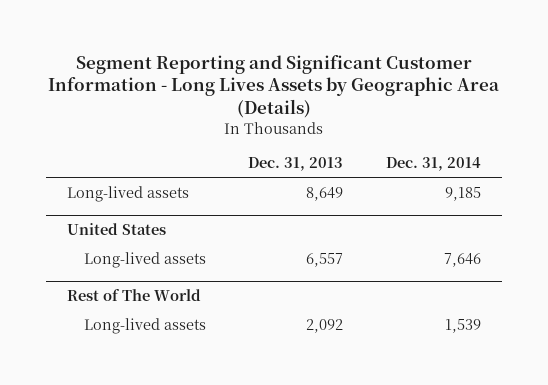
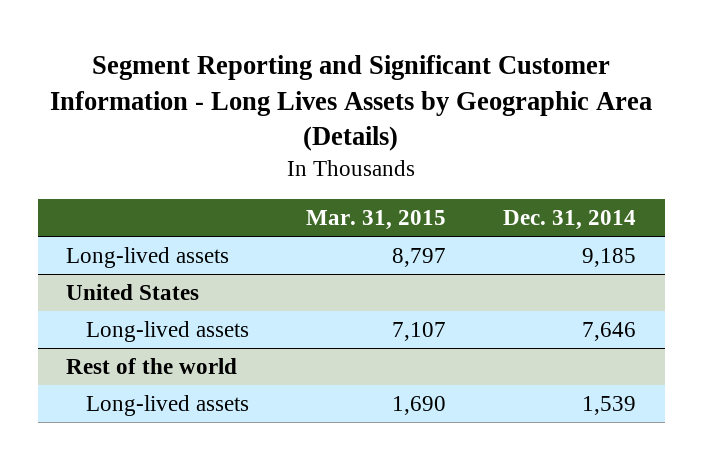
- | Dec. 31, 2013 | Dec. 31, 2014
+ | Mar. 31, 2015 | Dec. 31, 2014
- Rest of The World
+ Rest of the world

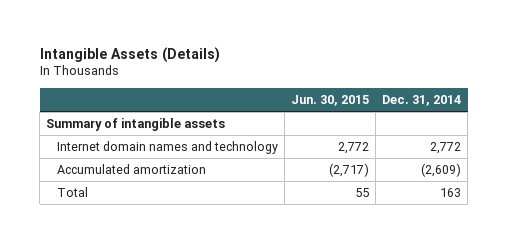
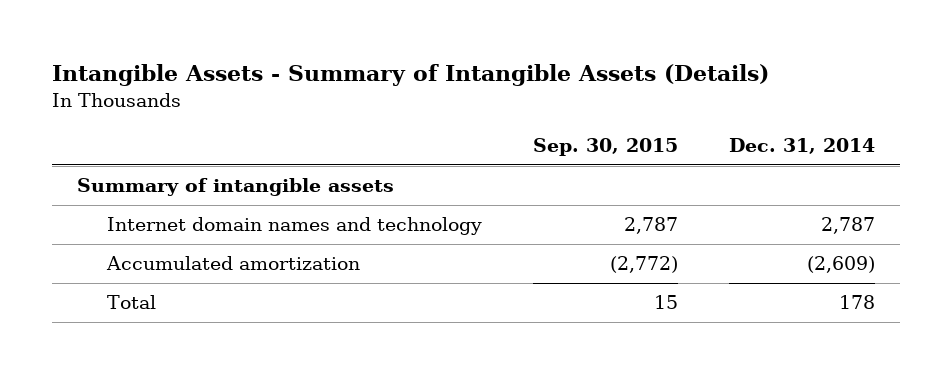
- Intangible Assets (Details)
+ Intangible Assets - Summary of Intangible Assets (Details)
- | Jun. 30, 2015 | Dec. 31, 2014
+ | Sep. 30, 2015 | Dec. 31, 2014
- Internet domain names and technology | 2,772 | 2,772
+ Internet domain names and technology | 2,787 | 2,787
- Total | 55 | 163
+ Total | 15 | 178

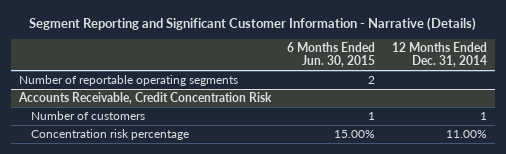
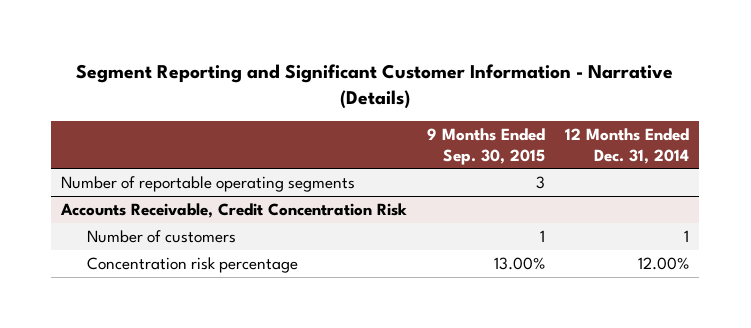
- | 6 Months Ended Jun. 30, 2015 | 12 Months Ended Dec. 31, 2014
+ | 9 Months Ended Sep. 30, 2015 | 12 Months Ended Dec. 31, 2014
@ Accounts Receivable, Credit Concentration Risk
- Concentration risk percentage | 15.00% | 11.00%
+ Concentration risk percentage | 13.00% | 12.00%

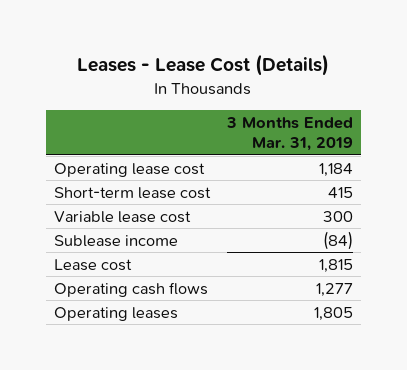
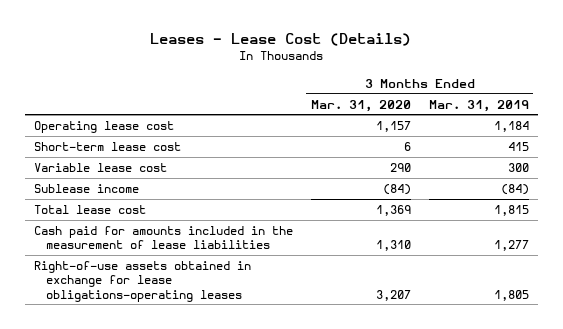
- | 3 Months Ended Mar. 31, 2019
+ | 3 Months Ended Mar. 31, 2020 | 3 Months Ended Mar. 31, 2019
- Lease cost | 1,815
- Operating cash flows | 1,277
- Operating leases | 1,805
+ Total lease cost | 1,369 | 1,815
+ Cash paid for amounts included in the measurement of lease liabilities | 1,310 | 1,277
+ Right-of-use assets obtained in exchange for lease obligations-operating leases | 3,207 | 1,805

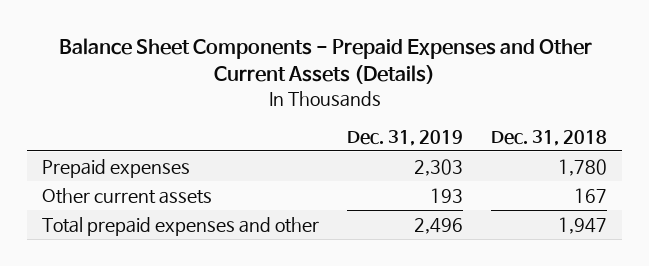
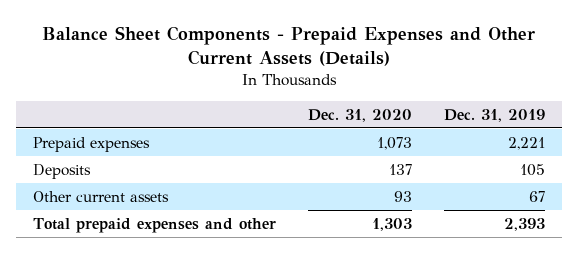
- | Dec. 31, 2019 | Dec. 31, 2018
+ | Dec. 31, 2020 | Dec. 31, 2019
- Prepaid expenses | 2,303 | 1,780
- Other current assets | 193 | 167
- Total prepaid expenses and other | 2,496 | 1,947
+ Prepaid expenses | 1,073 | 2,221
+ Deposits | 137 | 105
+ Other current assets | 93 | 67
+ Total prepaid expenses and other | 1,303 | 2,393

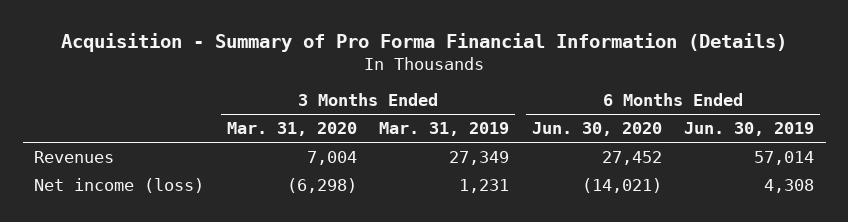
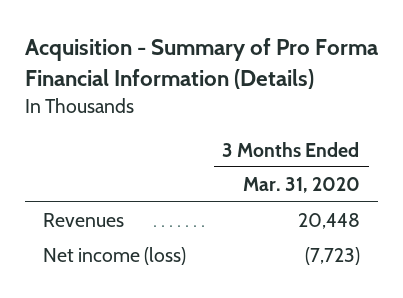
- | 3 Months Ended Mar. 31, 2020 | 3 Months Ended Mar. 31, 2019 | 6 Months Ended Jun. 30, 2020 | 6 Months Ended Jun. 30, 2019
+ | 3 Months Ended Mar. 31, 2020
- Revenues | 7,004 | 27,349 | 27,452 | 57,014
- Net income (loss) | (6,298) | 1,231 | (14,021) | 4,308
+ Revenues | 20,448
+ Net income (loss) | (7,723)

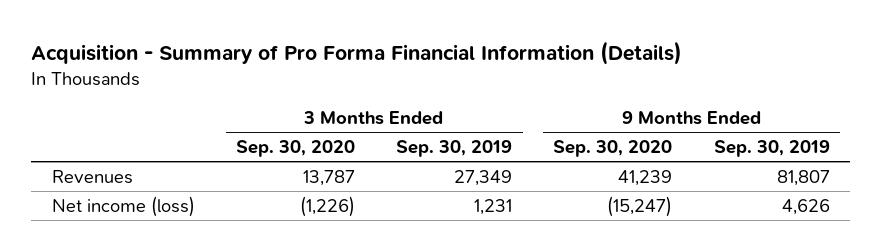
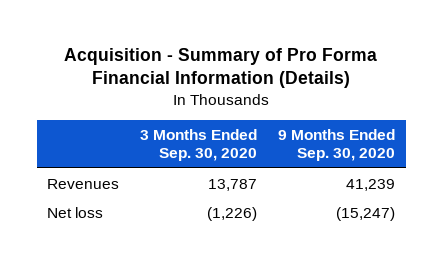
- | 3 Months Ended Sep. 30, 2020 | 3 Months Ended Sep. 30, 2019 | 9 Months Ended Sep. 30, 2020 | 9 Months Ended Sep. 30, 2019
+ | 3 Months Ended Sep. 30, 2020 | 9 Months Ended Sep. 30, 2020
- Net income (loss) | (1,226) | 1,231 | (15,247) | 4,626
+ Net loss | (1,226) | (15,247)

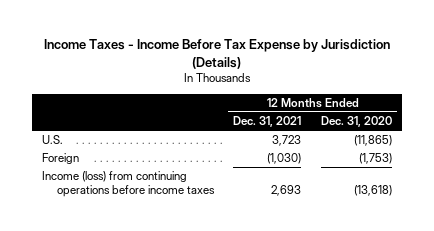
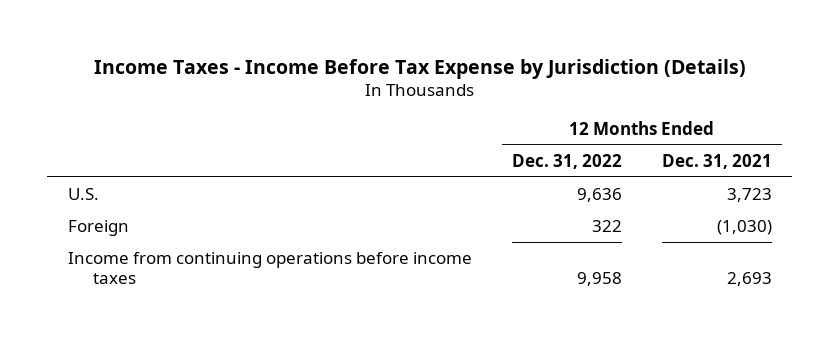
- | 12 Months Ended Dec. 31, 2021 | 12 Months Ended Dec. 31, 2020
+ | 12 Months Ended Dec. 31, 2022 | 12 Months Ended Dec. 31, 2021
- Income (loss) from continuing operations before income taxes | 2,693 | (13,618)
+ Income from continuing operations before income taxes | 9,958 | 2,693

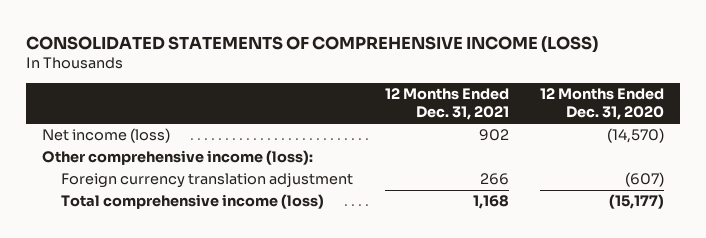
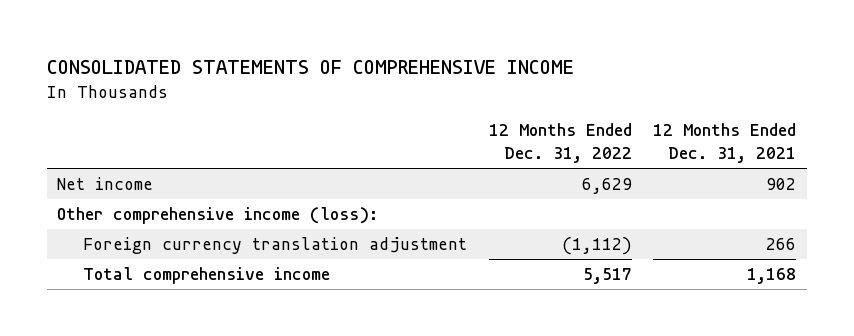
- CONSOLIDATED STATEMENTS OF COMPREHENSIVE INCOME (LOSS)
+ CONSOLIDATED STATEMENTS OF COMPREHENSIVE INCOME
- | 12 Months Ended Dec. 31, 2021 | 12 Months Ended Dec. 31, 2020
+ | 12 Months Ended Dec. 31, 2022 | 12 Months Ended Dec. 31, 2021
- Net income (loss) | 902 | (14,570)
+ Net income | 6,629 | 902
- Total comprehensive income (loss) | 1,168 | (15,177)
+ Total comprehensive income | 5,517 | 1,168

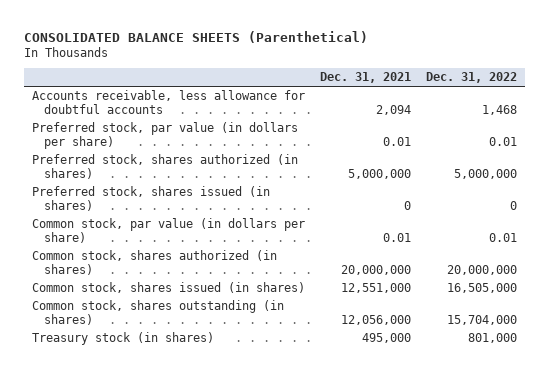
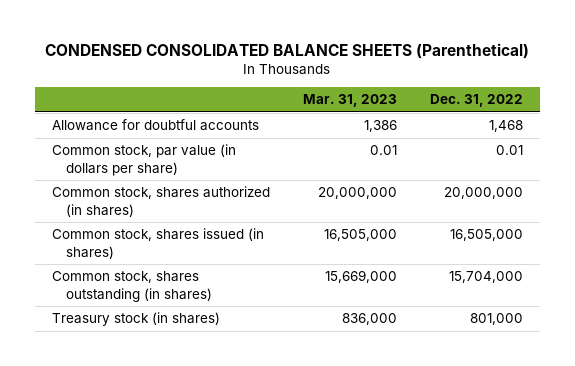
- CONSOLIDATED BALANCE SHEETS (Parenthetical)
+ CONDENSED CONSOLIDATED BALANCE SHEETS (Parenthetical)
- | Dec. 31, 2021 | Dec. 31, 2022
+ | Mar. 31, 2023 | Dec. 31, 2022
- Accounts receivable, less allowance for doubtful accounts | 2,094 | 1,468
- Preferred stock, par value (in dollars per share) | 0.01 | 0.01
- Preferred stock, shares authorized (in shares) | 5,000,000 | 5,000,000
- Preferred stock, shares issued (in shares) | 0 | 0
+ Allowance for doubtful accounts | 1,386 | 1,468

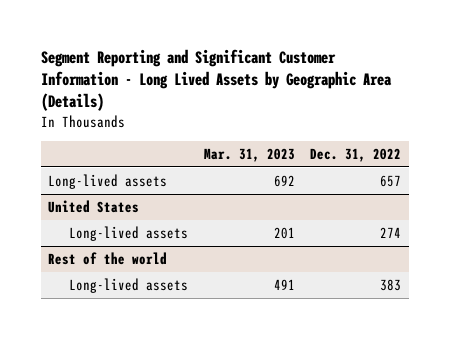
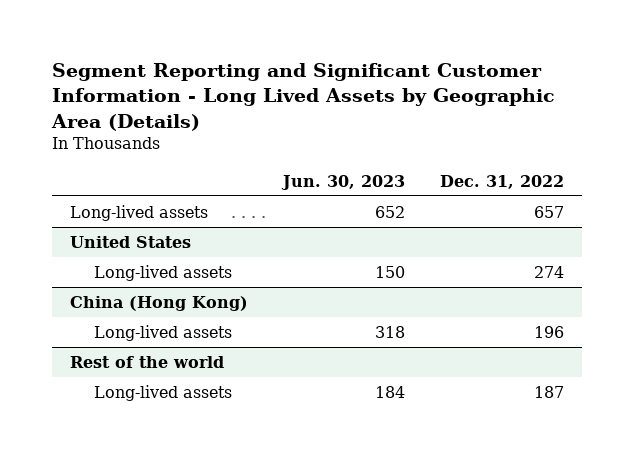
- | Mar. 31, 2023 | Dec. 31, 2022
+ | Jun. 30, 2023 | Dec. 31, 2022
+ China (Hong Kong)
+ Long-lived assets | 318 | 196
@ Rest of the world
- Long-lived assets | 491 | 383
+ Long-lived assets | 184 | 187

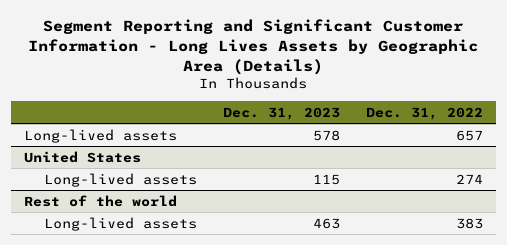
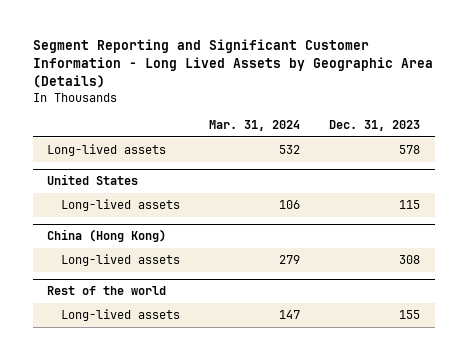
- Segment Reporting and Significant Customer Information - Long Lives Assets by Geographic Area (Details)
+ Segment Reporting and Significant Customer Information - Long Lived Assets by Geographic Area (Details)
- | Dec. 31, 2023 | Dec. 31, 2022
+ | Mar. 31, 2024 | Dec. 31, 2023
+ China (Hong Kong)
+ Long-lived assets | 279 | 308
@ Rest of the world
- Long-lived assets | 463 | 383
+ Long-lived assets | 147 | 155

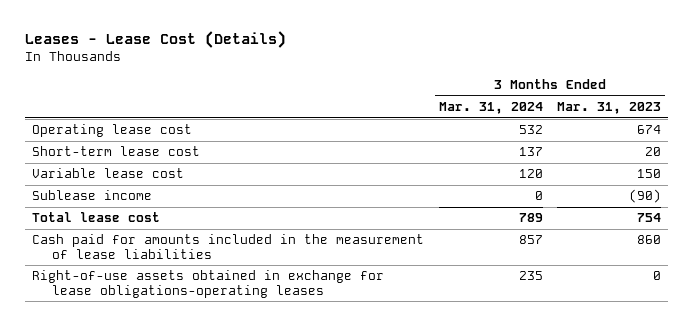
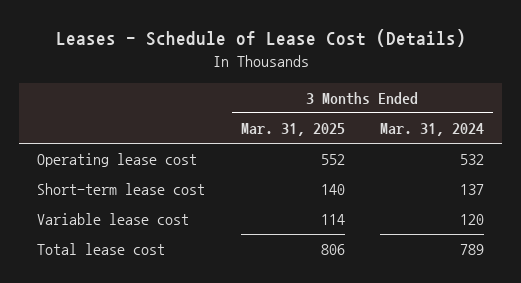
- Leases - Lease Cost (Details)
+ Leases - Schedule of Lease Cost (Details)
- | 3 Months Ended Mar. 31, 2024 | 3 Months Ended Mar. 31, 2023
+ | 3 Months Ended Mar. 31, 2025 | 3 Months Ended Mar. 31, 2024
- Sublease income | 0 | (90)
- Cash paid for amounts included in the measurement of lease liabilities | 857 | 860
- Right-of-use assets obtained in exchange for lease obligations-operating leases | 235 | 0

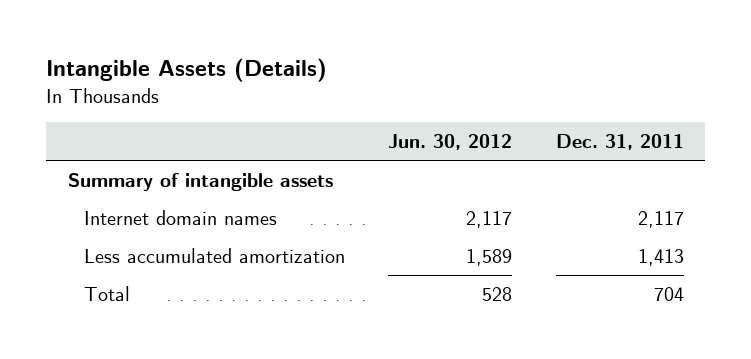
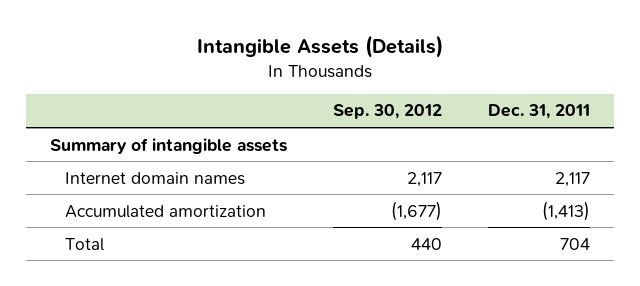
- | Jun. 30, 2012 | Dec. 31, 2011
+ | Sep. 30, 2012 | Dec. 31, 2011
- Less accumulated amortization | 1,589 | 1,413
+ Accumulated amortization | (1,677) | (1,413)

